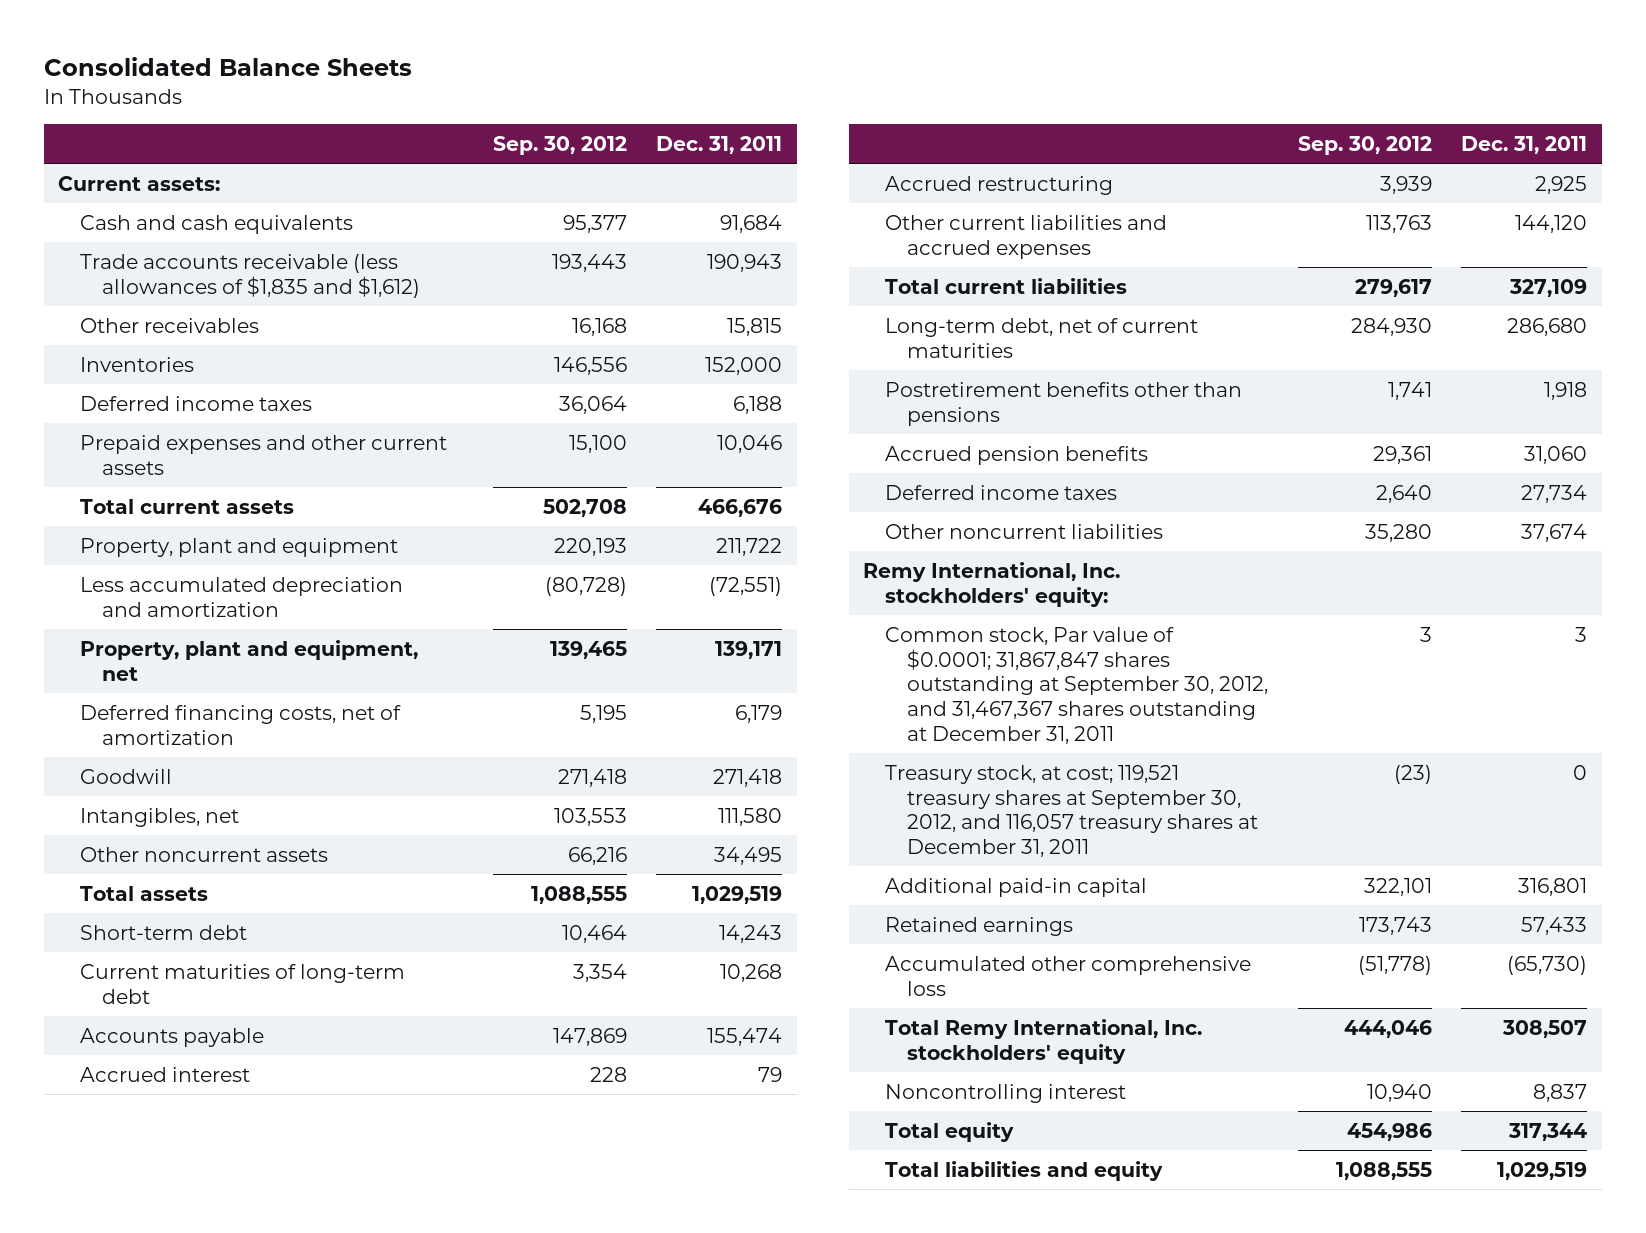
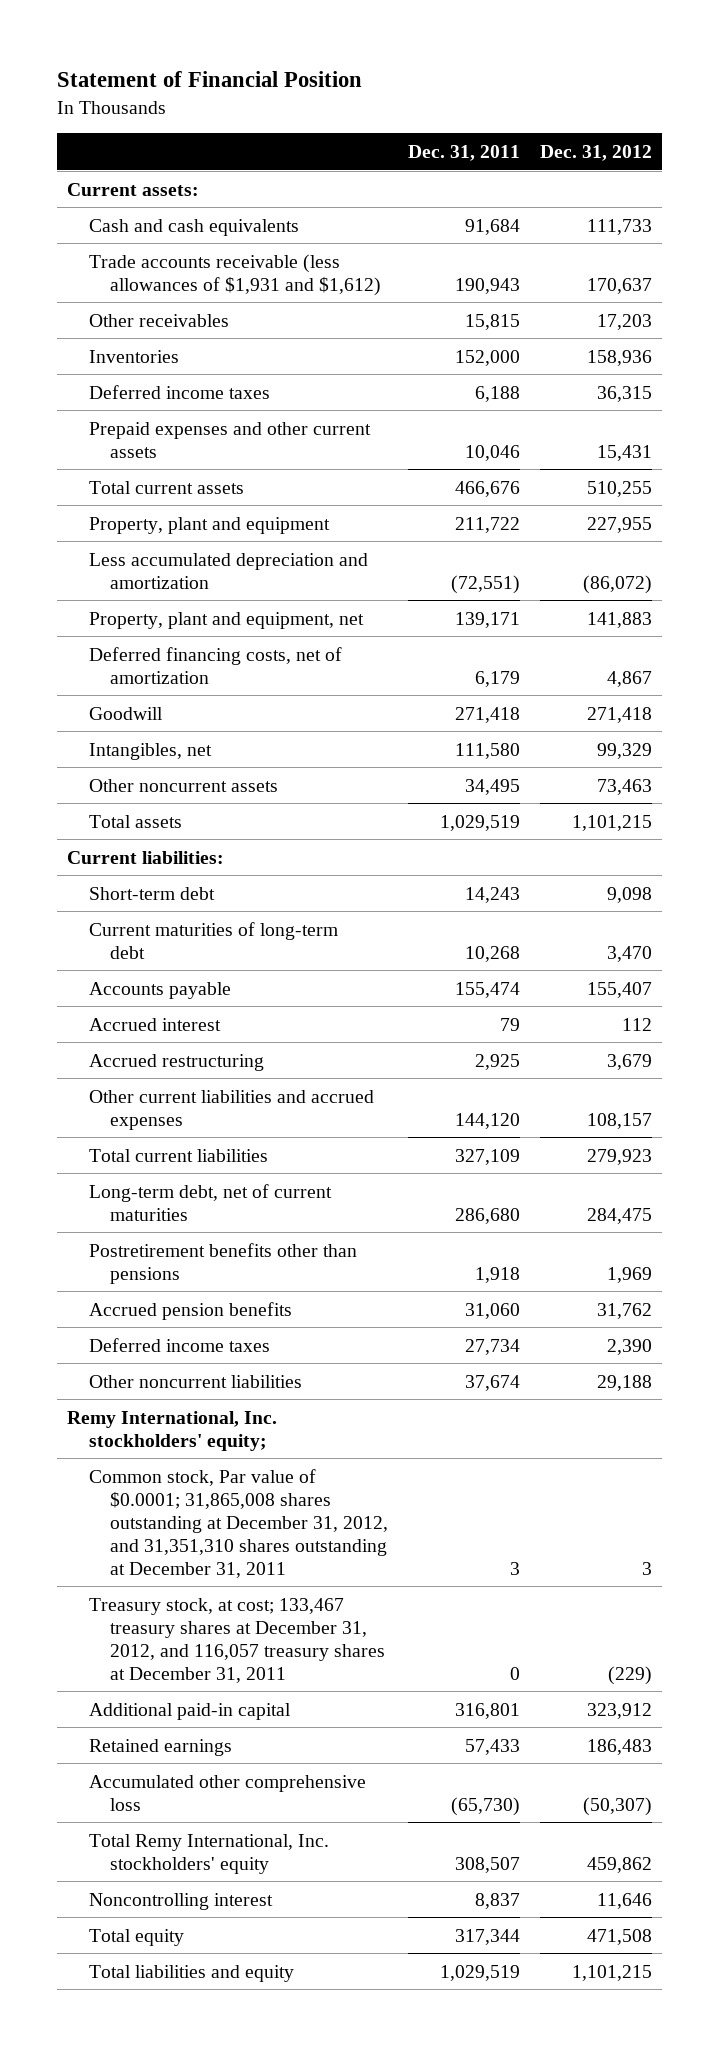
- Consolidated Balance Sheets
+ Statement of Financial Position
- | Sep. 30, 2012 | Dec. 31, 2011
+ | Dec. 31, 2011 | Dec. 31, 2012
- Trade accounts receivable (less allowances of $1,835 and $1,612) | 193,443 | 190,943
+ Trade accounts receivable (less allowances of $1,931 and $1,612) | 190,943 | 170,637
+ Current liabilities:
- Remy International, Inc. stockholders' equity:
- Common stock, Par value of $0.0001; 31,867,847 shares outstanding at September 30, 2012, and 31,467,367 shares outstanding at December 31, 2011 | 3 | 3
- Treasury stock, at cost; 119,521 treasury shares at September 30, 2012, and 116,057 treasury shares at December 31, 2011 | (23) | 0
+ Remy International, Inc. stockholders' equity;
+ Common stock, Par value of $0.0001; 31,865,008 shares outstanding at December 31, 2012, and 31,351,310 shares outstanding at December 31, 2011 | 3 | 3
+ Treasury stock, at cost; 133,467 treasury shares at December 31, 2012, and 116,057 treasury shares at December 31, 2011 | 0 | (229)

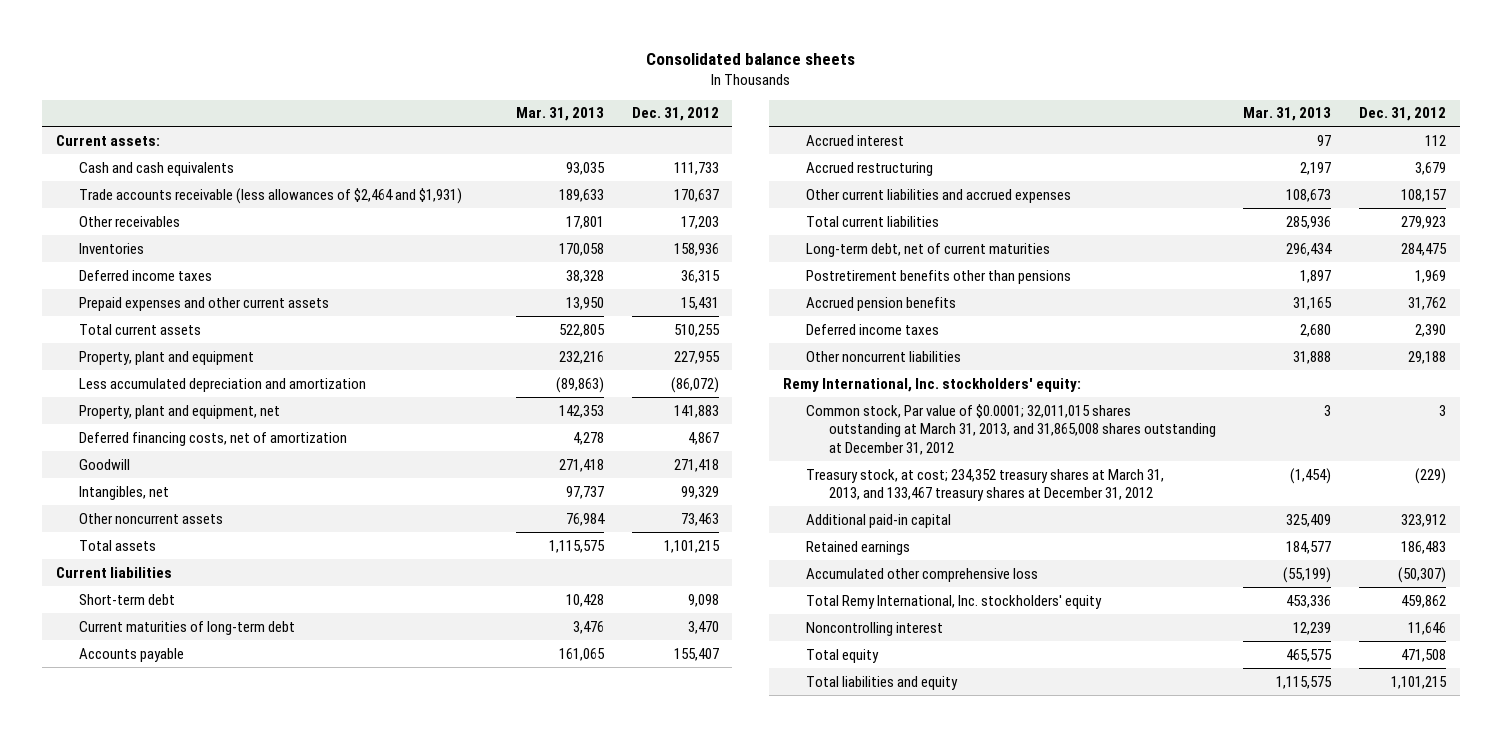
- Statement of Financial Position
+ Consolidated balance sheets
- | Dec. 31, 2011 | Dec. 31, 2012
+ | Mar. 31, 2013 | Dec. 31, 2012
- Trade accounts receivable (less allowances of $1,931 and $1,612) | 190,943 | 170,637
+ Trade accounts receivable (less allowances of $2,464 and $1,931) | 189,633 | 170,637
- Current liabilities:
+ Current liabilities
- Remy International, Inc. stockholders' equity;
- Common stock, Par value of $0.0001; 31,865,008 shares outstanding at December 31, 2012, and 31,351,310 shares outstanding at December 31, 2011 | 3 | 3
- Treasury stock, at cost; 133,467 treasury shares at December 31, 2012, and 116,057 treasury shares at December 31, 2011 | 0 | (229)
+ Remy International, Inc. stockholders' equity:
+ Common stock, Par value of $0.0001; 32,011,015 shares outstanding at March 31, 2013, and 31,865,008 shares outstanding at December 31, 2012 | 3 | 3
+ Treasury stock, at cost; 234,352 treasury shares at March 31, 2013, and 133,467 treasury shares at December 31, 2012 | (1,454) | (229)

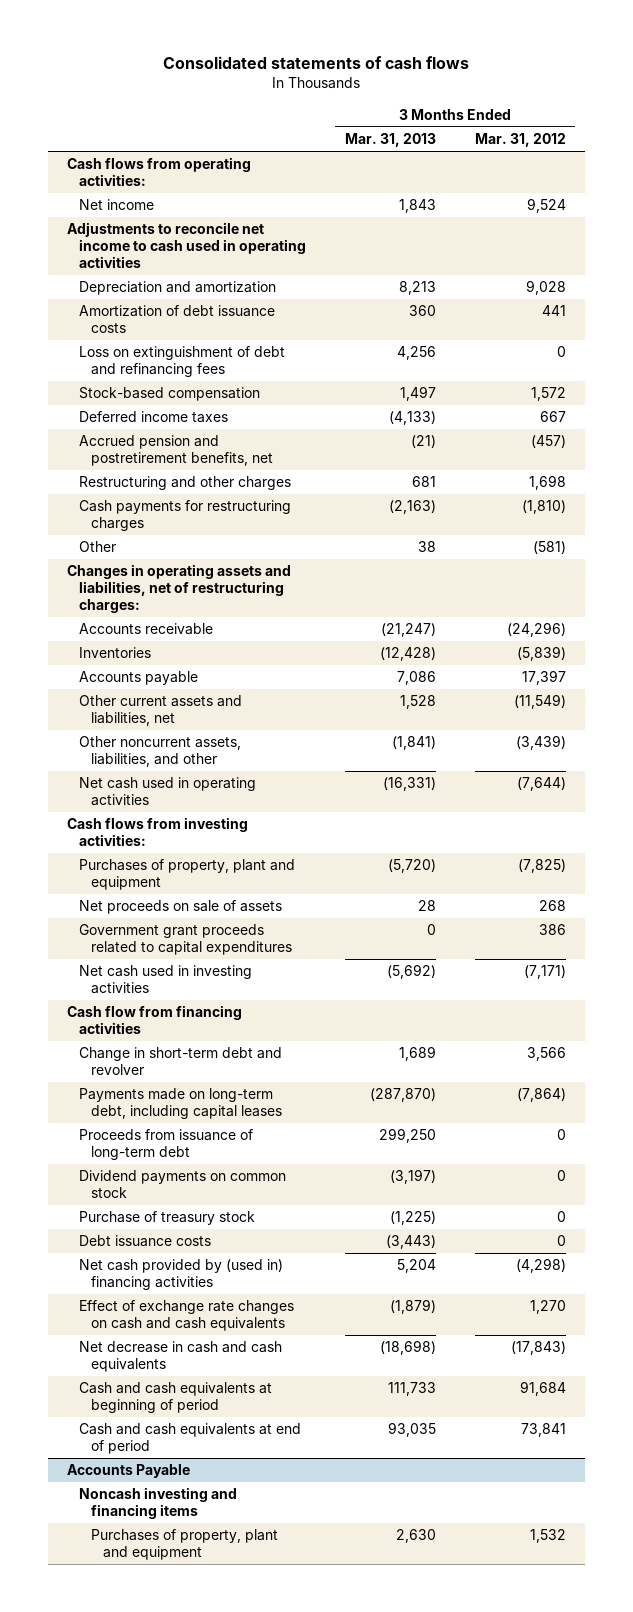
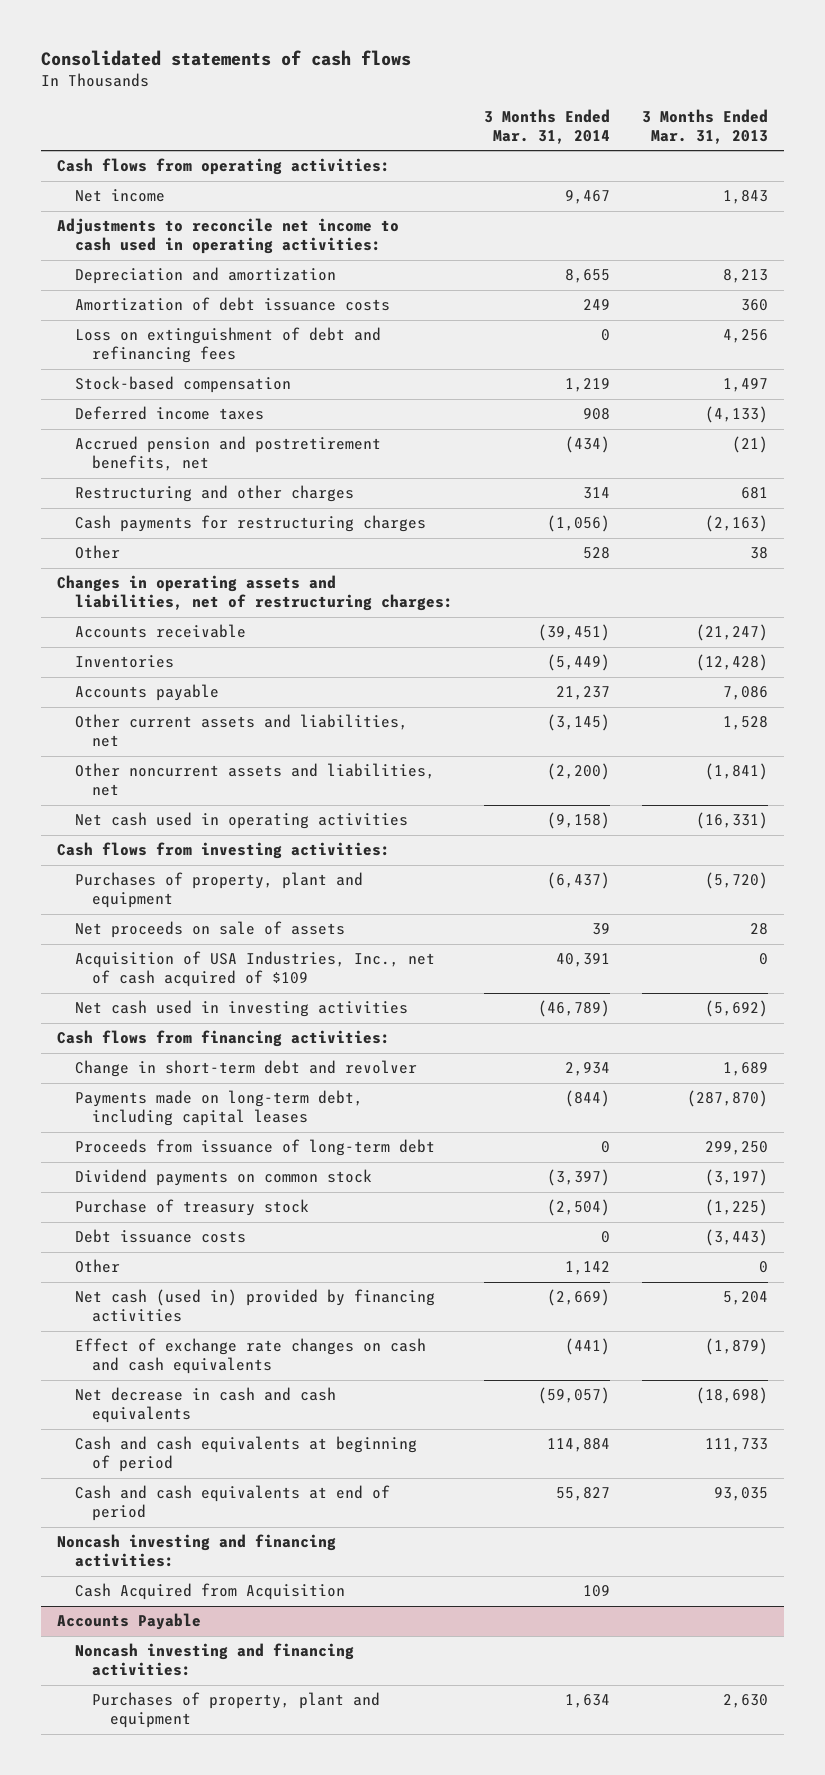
- | 3 Months Ended Mar. 31, 2013 | 3 Months Ended Mar. 31, 2012
+ | 3 Months Ended Mar. 31, 2014 | 3 Months Ended Mar. 31, 2013
- Adjustments to reconcile net income to cash used in operating activities
+ Adjustments to reconcile net income to cash used in operating activities:
- Other noncurrent assets, liabilities, and other | (1,841) | (3,439)
+ Other noncurrent assets and liabilities, net | (2,200) | (1,841)
- Government grant proceeds related to capital expenditures | 0 | 386
+ Acquisition of USA Industries, Inc., net of cash acquired of $109 | 40,391 | 0
- Cash flow from financing activities
+ Cash flows from financing activities:
- Net cash provided by (used in) financing activities | 5,204 | (4,298)
+ Other | 1,142 | 0
+ Net cash (used in) provided by financing activities | (2,669) | 5,204
+ Noncash investing and financing activities:
+ Cash Acquired from Acquisition | 109 |
@ Accounts Payable
- Noncash investing and financing items
+ Noncash investing and financing activities:

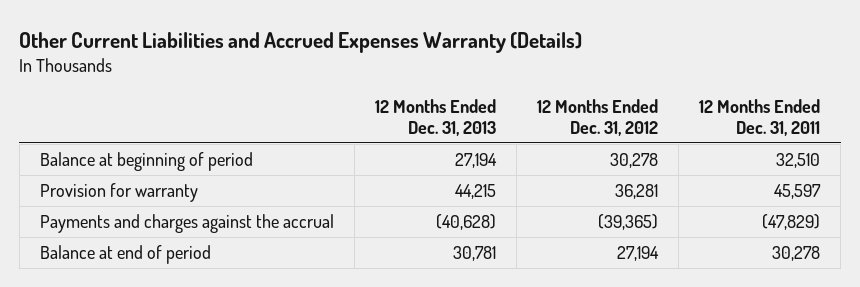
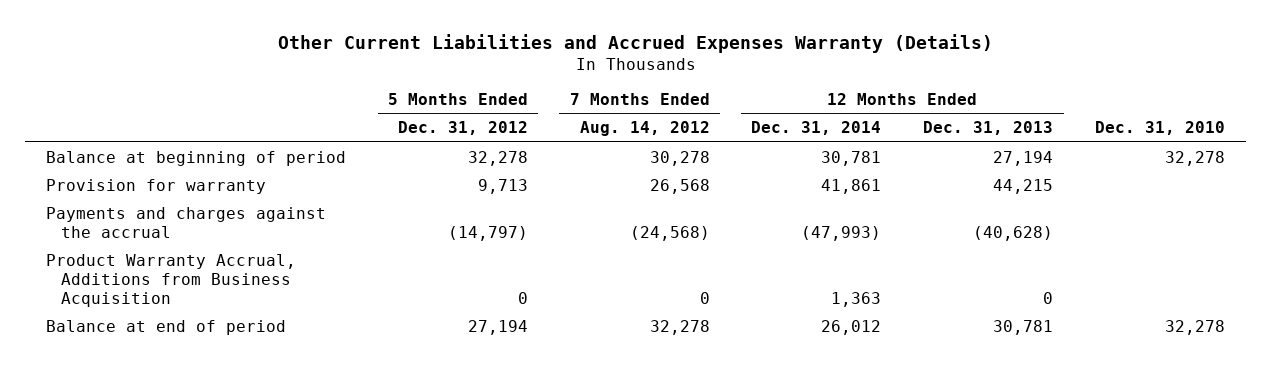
- | 12 Months Ended Dec. 31, 2013 | 12 Months Ended Dec. 31, 2012 | 12 Months Ended Dec. 31, 2011
+ | 5 Months Ended Dec. 31, 2012 | 7 Months Ended Aug. 14, 2012 | 12 Months Ended Dec. 31, 2014 | 12 Months Ended Dec. 31, 2013 | Dec. 31, 2010
+ Product Warranty Accrual, Additions from Business Acquisition | 0 | 0 | 1,363 | 0 |

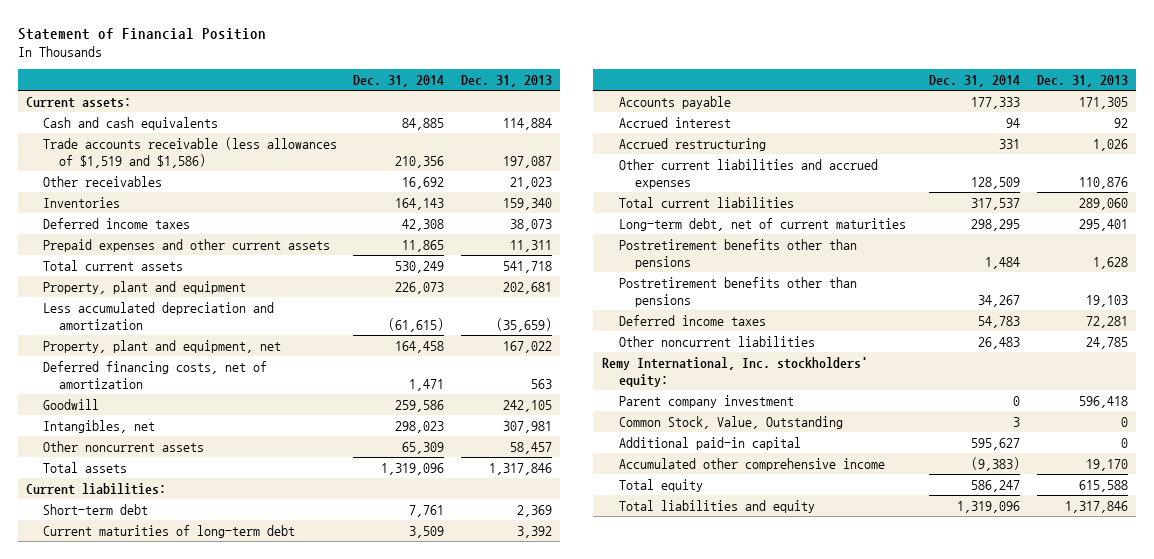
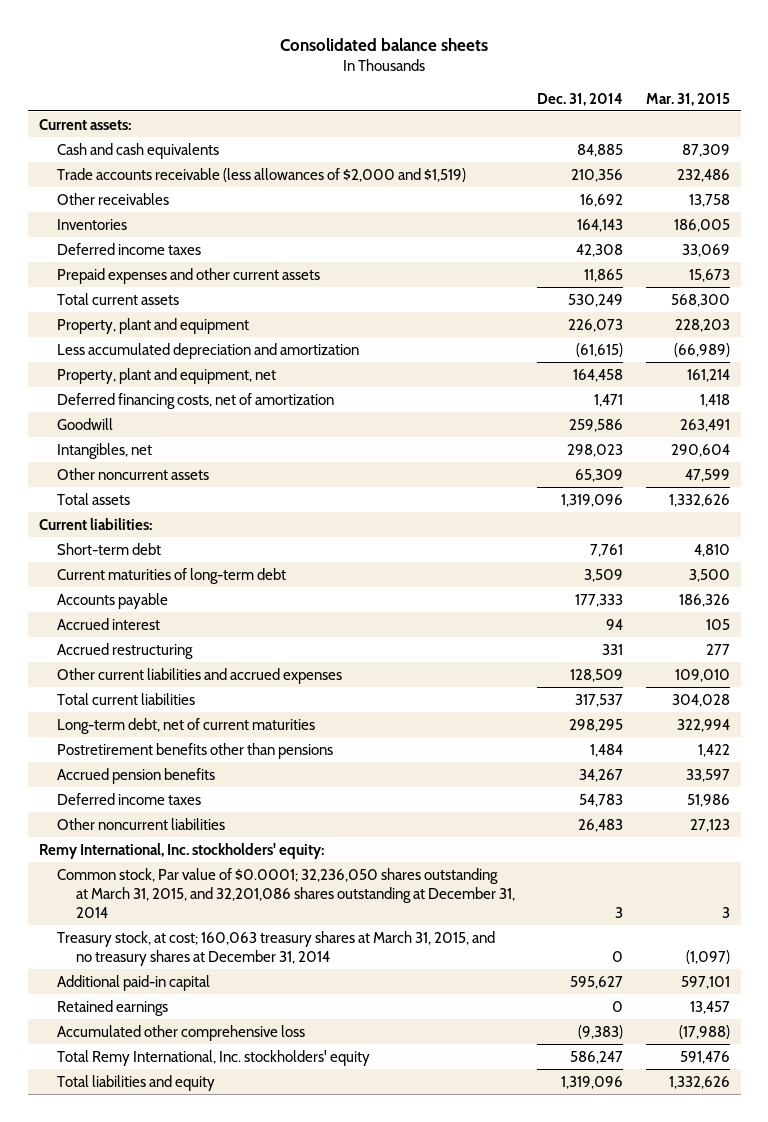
- Statement of Financial Position
+ Consolidated balance sheets
- | Dec. 31, 2014 | Dec. 31, 2013
+ | Dec. 31, 2014 | Mar. 31, 2015
- Trade accounts receivable (less allowances of $1,519 and $1,586) | 210,356 | 197,087
+ Trade accounts receivable (less allowances of $2,000 and $1,519) | 210,356 | 232,486
- Postretirement benefits other than pensions | 34,267 | 19,103
+ Accrued pension benefits | 34,267 | 33,597
- Parent company investment | 0 | 596,418
- Common Stock, Value, Outstanding | 3 | 0
+ Common stock, Par value of $0.0001; 32,236,050 shares outstanding at March 31, 2015, and 32,201,086 shares outstanding at December 31, 2014 | 3 | 3
+ Treasury stock, at cost; 160,063 treasury shares at March 31, 2015, and no treasury shares at December 31, 2014 | 0 | (1,097)
- Accumulated other comprehensive income | (9,383) | 19,170
- Total equity | 586,247 | 615,588
+ Retained earnings | 0 | 13,457
+ Accumulated other comprehensive loss | (9,383) | (17,988)
+ Total Remy International, Inc. stockholders' equity | 586,247 | 591,476

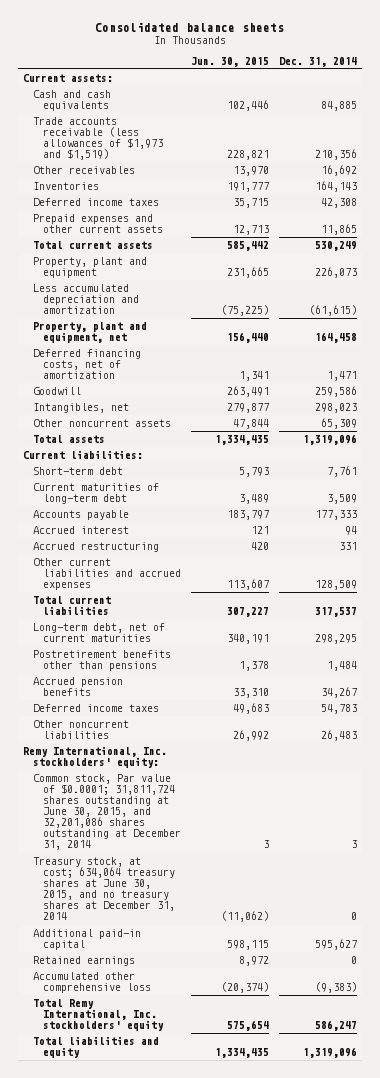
- | Dec. 31, 2014 | Mar. 31, 2015
+ | Jun. 30, 2015 | Dec. 31, 2014
- Trade accounts receivable (less allowances of $2,000 and $1,519) | 210,356 | 232,486
+ Trade accounts receivable (less allowances of $1,973 and $1,519) | 228,821 | 210,356
- Common stock, Par value of $0.0001; 32,236,050 shares outstanding at March 31, 2015, and 32,201,086 shares outstanding at December 31, 2014 | 3 | 3
- Treasury stock, at cost; 160,063 treasury shares at March 31, 2015, and no treasury shares at December 31, 2014 | 0 | (1,097)
+ Common stock, Par value of $0.0001; 31,811,724 shares outstanding at June 30, 2015, and 32,201,086 shares outstanding at December 31, 2014 | 3 | 3
+ Treasury stock, at cost; 634,064 treasury shares at June 30, 2015, and no treasury shares at December 31, 2014 | (11,062) | 0

